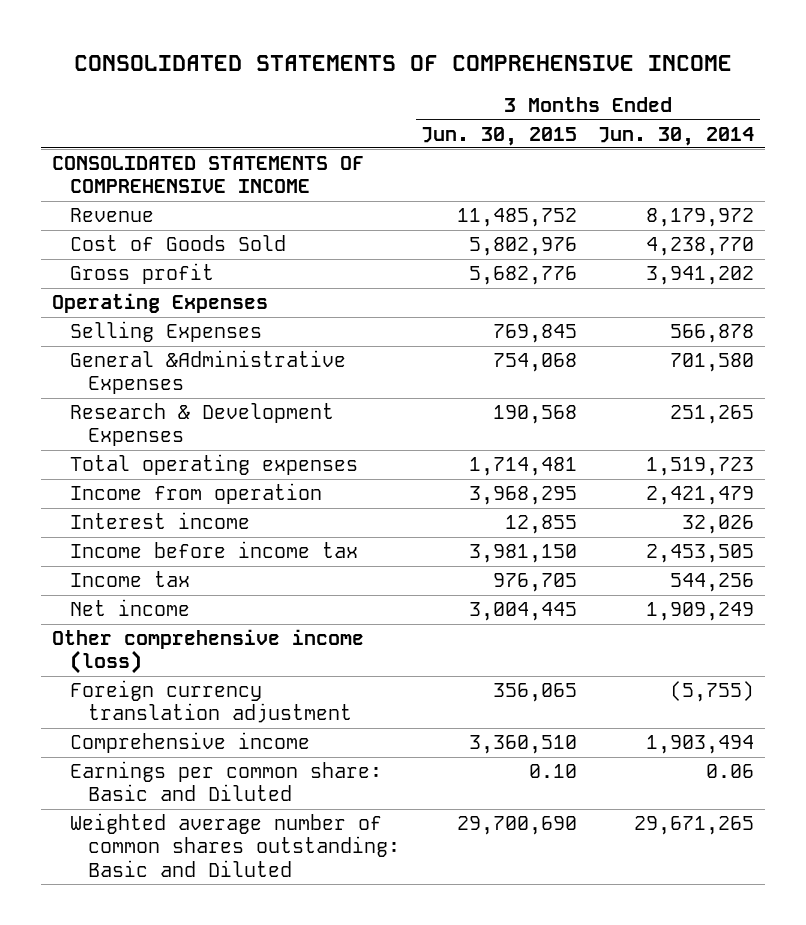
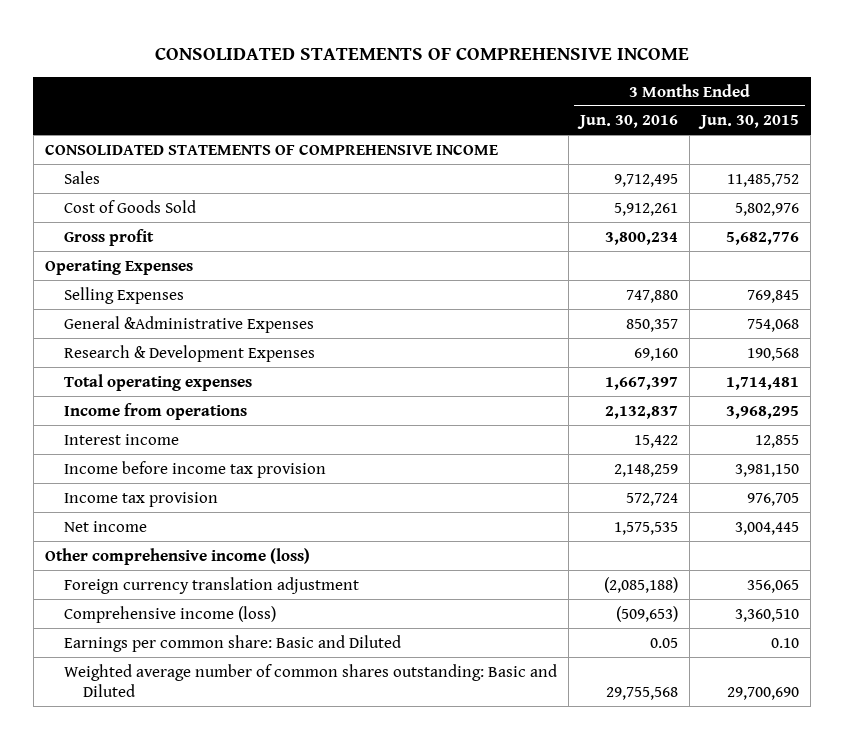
- | 3 Months Ended Jun. 30, 2015 | 3 Months Ended Jun. 30, 2014
+ | 3 Months Ended Jun. 30, 2016 | 3 Months Ended Jun. 30, 2015
- Revenue | 11,485,752 | 8,179,972
+ Sales | 9,712,495 | 11,485,752
- Income from operation | 3,968,295 | 2,421,479
+ Income from operations | 2,132,837 | 3,968,295
- Income before income tax | 3,981,150 | 2,453,505
- Income tax | 976,705 | 544,256
+ Income before income tax provision | 2,148,259 | 3,981,150
+ Income tax provision | 572,724 | 976,705
- Comprehensive income | 3,360,510 | 1,903,494
+ Comprehensive income (loss) | (509,653) | 3,360,510

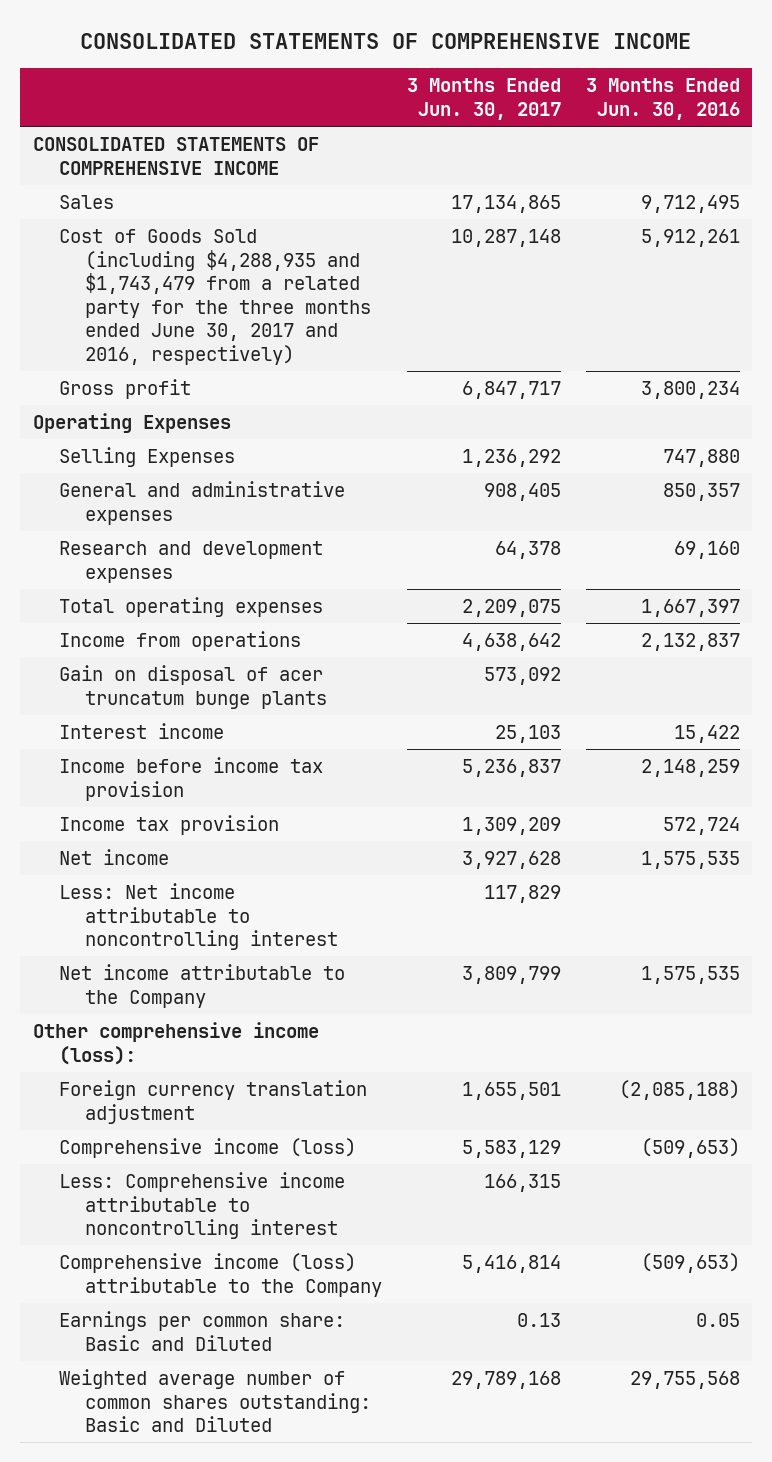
- | 3 Months Ended Jun. 30, 2016 | 3 Months Ended Jun. 30, 2015
+ | 3 Months Ended Jun. 30, 2017 | 3 Months Ended Jun. 30, 2016
- Cost of Goods Sold | 5,912,261 | 5,802,976
+ Cost of Goods Sold (including $4,288,935 and $1,743,479 from a related party for the three months ended June 30, 2017 and 2016, respectively) | 10,287,148 | 5,912,261
- General &Administrative Expenses | 850,357 | 754,068
- Research & Development Expenses | 69,160 | 190,568
+ General and administrative expenses | 908,405 | 850,357
+ Research and development expenses | 64,378 | 69,160
+ Gain on disposal of acer truncatum bunge plants | 573,092 |
- Other comprehensive income (loss)
+ Less: Net income attributable to noncontrolling interest | 117,829 |
+ Net income attributable to the Company | 3,809,799 | 1,575,535
+ Other comprehensive income (loss):
+ Less: Comprehensive income attributable to noncontrolling interest | 166,315 |
+ Comprehensive income (loss) attributable to the Company | 5,416,814 | (509,653)

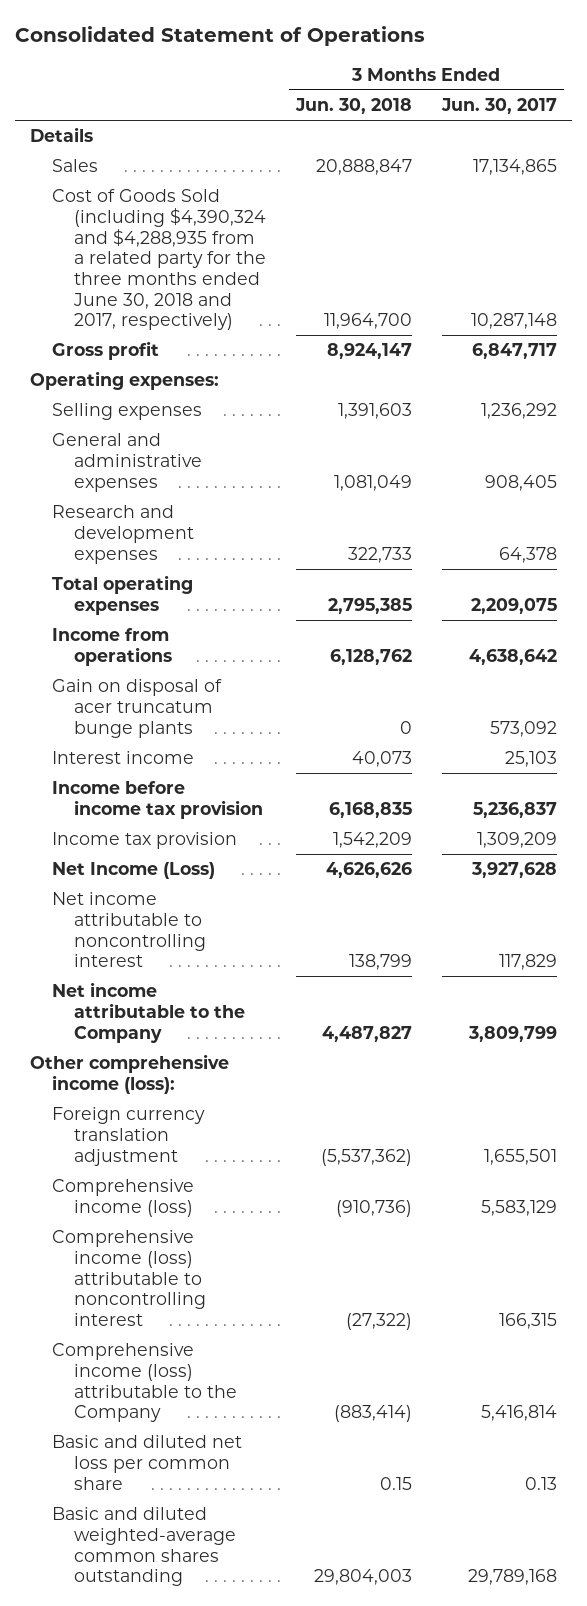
- CONSOLIDATED STATEMENTS OF COMPREHENSIVE INCOME
+ Consolidated Statement of Operations
- | 3 Months Ended Jun. 30, 2017 | 3 Months Ended Jun. 30, 2016
+ | 3 Months Ended Jun. 30, 2018 | 3 Months Ended Jun. 30, 2017
- CONSOLIDATED STATEMENTS OF COMPREHENSIVE INCOME
+ Details
- Cost of Goods Sold (including $4,288,935 and $1,743,479 from a related party for the three months ended June 30, 2017 and 2016, respectively) | 10,287,148 | 5,912,261
+ Cost of Goods Sold (including $4,390,324 and $4,288,935 from a related party for the three months ended June 30, 2018 and 2017, respectively) | 11,964,700 | 10,287,148
- Operating Expenses
- Selling Expenses | 1,236,292 | 747,880
+ Operating expenses:
+ Selling expenses | 1,391,603 | 1,236,292
- Net income | 3,927,628 | 1,575,535
- Less: Net income attributable to noncontrolling interest | 117,829 |
+ Net Income (Loss) | 4,626,626 | 3,927,628
+ Net income attributable to noncontrolling interest | 138,799 | 117,829
- Less: Comprehensive income attributable to noncontrolling interest | 166,315 |
+ Comprehensive income (loss) attributable to noncontrolling interest | (27,322) | 166,315
- Earnings per common share: Basic and Diluted | 0.13 | 0.05
- Weighted average number of common shares outstanding: Basic and Diluted | 29,789,168 | 29,755,568
+ Basic and diluted net loss per common share | 0.15 | 0.13
+ Basic and diluted weighted-average common shares outstanding | 29,804,003 | 29,789,168

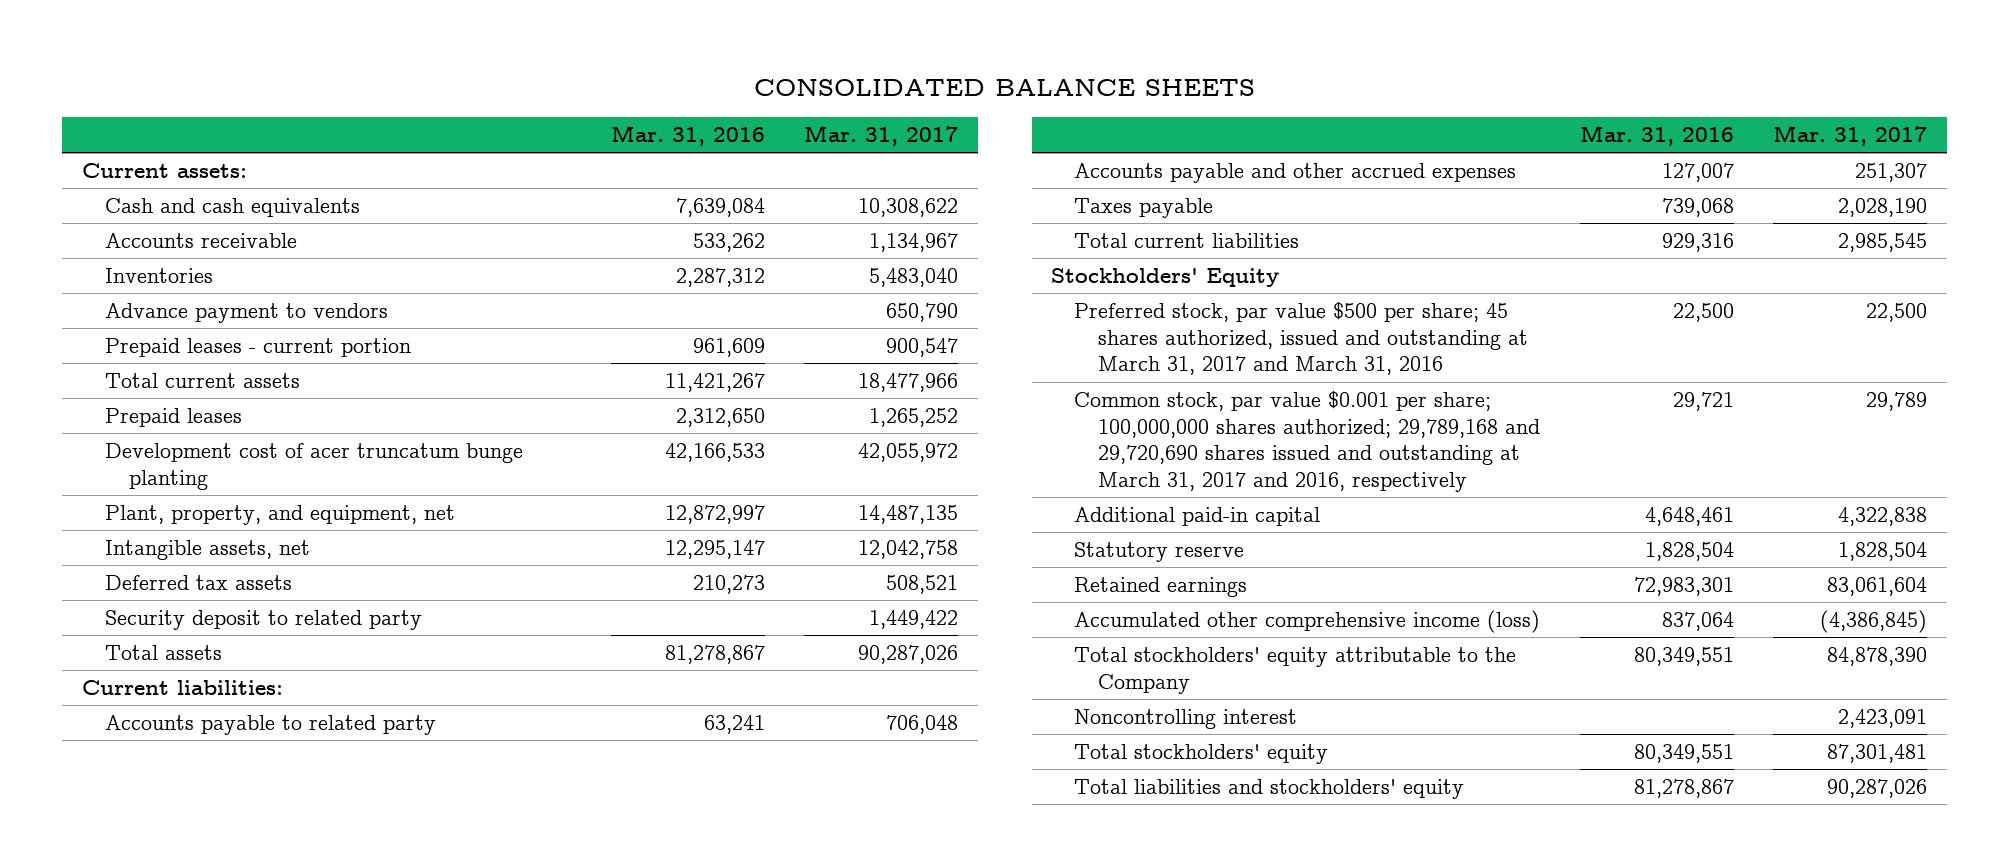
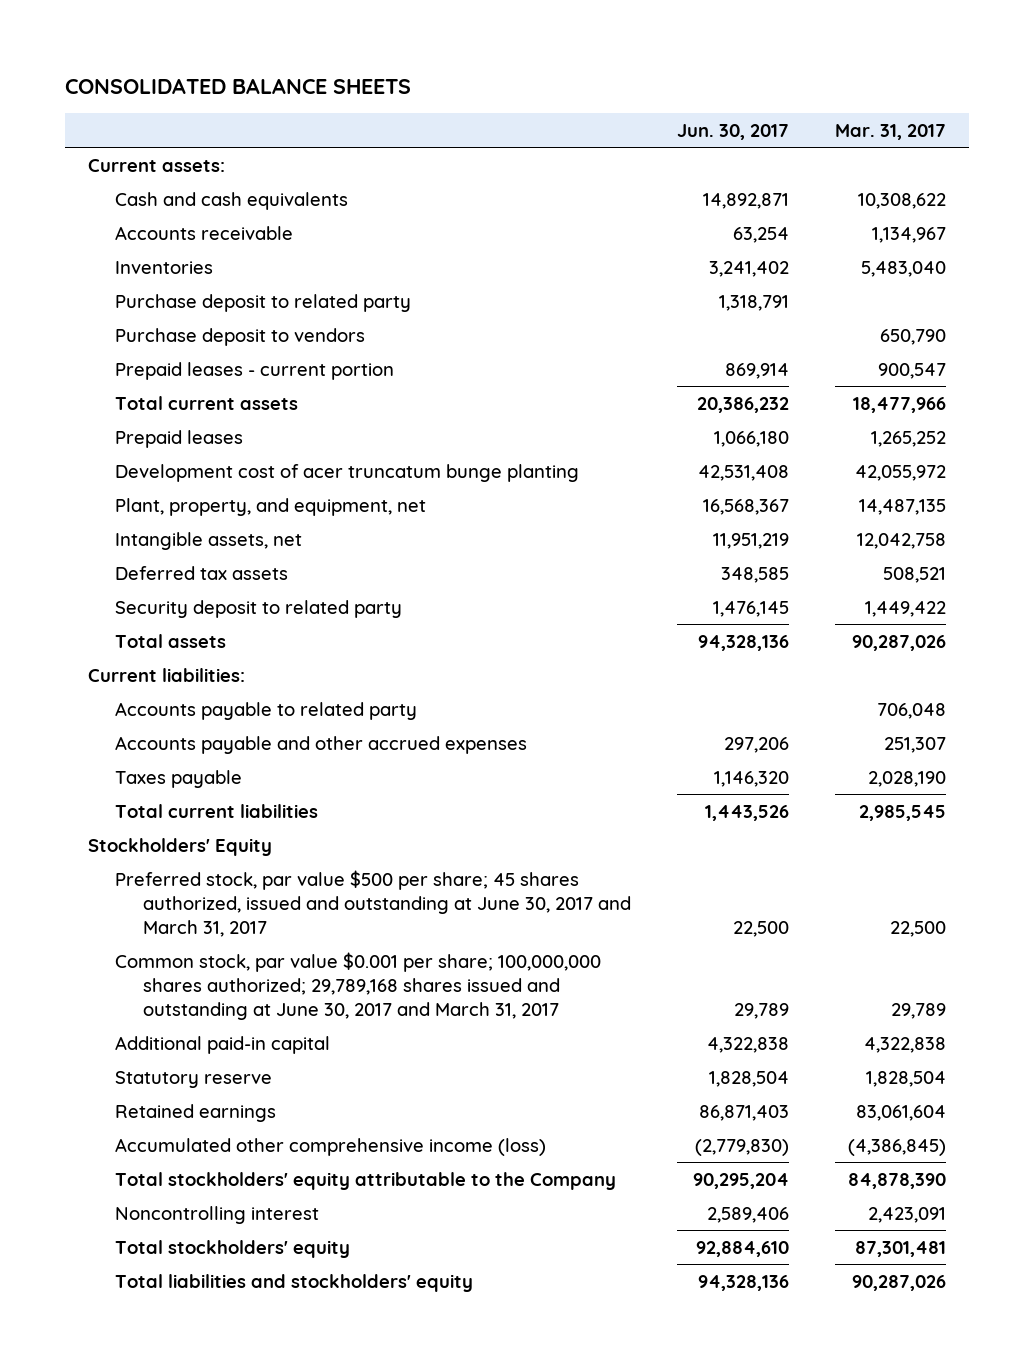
- | Mar. 31, 2016 | Mar. 31, 2017
+ | Jun. 30, 2017 | Mar. 31, 2017
- Advance payment to vendors | | 650,790
+ Purchase deposit to related party | 1,318,791 |
+ Purchase deposit to vendors | | 650,790
- Preferred stock, par value $500 per share; 45 shares authorized, issued and outstanding at March 31, 2017 and March 31, 2016 | 22,500 | 22,500
- Common stock, par value $0.001 per share; 100,000,000 shares authorized; 29,789,168 and 29,720,690 shares issued and outstanding at March 31, 2017 and 2016, respectively | 29,721 | 29,789
+ Preferred stock, par value $500 per share; 45 shares authorized, issued and outstanding at June 30, 2017 and March 31, 2017 | 22,500 | 22,500
+ Common stock, par value $0.001 per share; 100,000,000 shares authorized; 29,789,168 shares issued and outstanding at June 30, 2017 and March 31, 2017 | 29,789 | 29,789

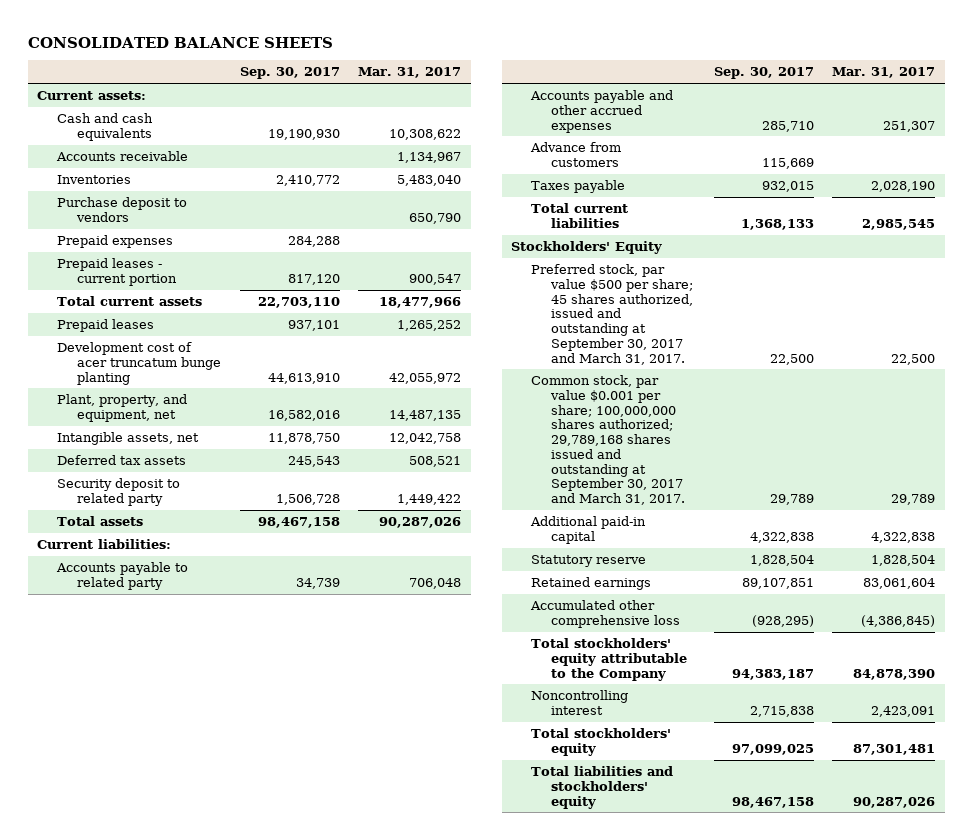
- | Jun. 30, 2017 | Mar. 31, 2017
+ | Sep. 30, 2017 | Mar. 31, 2017
- Purchase deposit to related party | 1,318,791 |
+ Prepaid expenses | 284,288 |
+ Advance from customers | 115,669 |
- Preferred stock, par value $500 per share; 45 shares authorized, issued and outstanding at June 30, 2017 and March 31, 2017 | 22,500 | 22,500
- Common stock, par value $0.001 per share; 100,000,000 shares authorized; 29,789,168 shares issued and outstanding at June 30, 2017 and March 31, 2017 | 29,789 | 29,789
+ Preferred stock, par value $500 per share; 45 shares authorized, issued and outstanding at September 30, 2017 and March 31, 2017. | 22,500 | 22,500
+ Common stock, par value $0.001 per share; 100,000,000 shares authorized; 29,789,168 shares issued and outstanding at September 30, 2017 and March 31, 2017. | 29,789 | 29,789
- Accumulated other comprehensive income (loss) | (2,779,830) | (4,386,845)
+ Accumulated other comprehensive loss | (928,295) | (4,386,845)

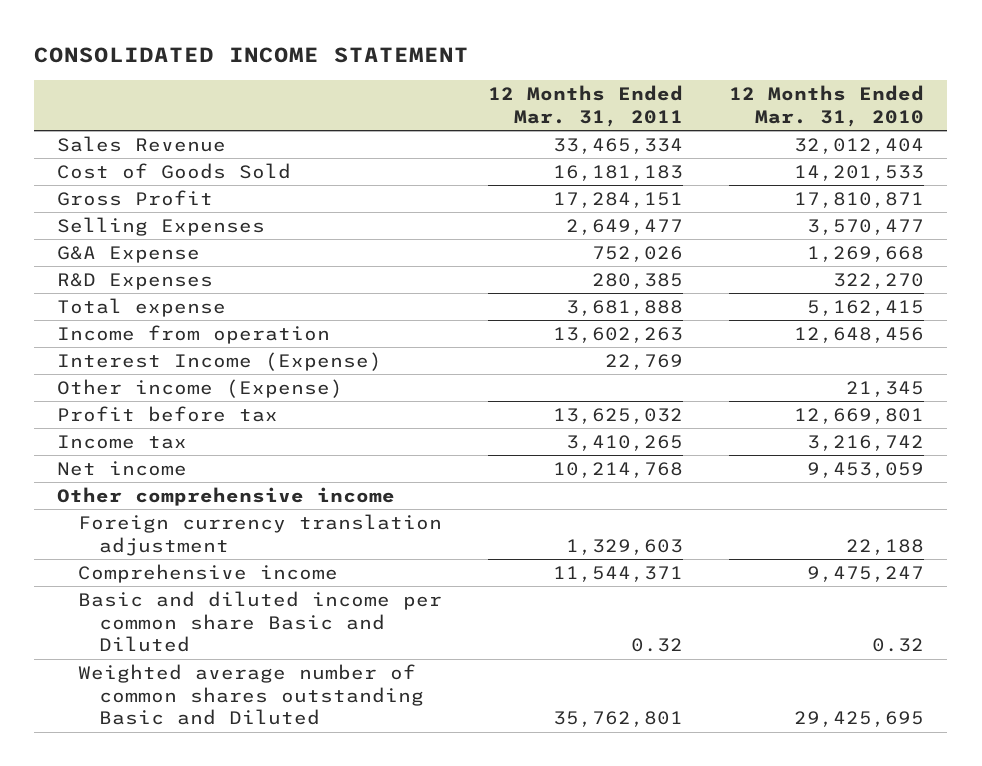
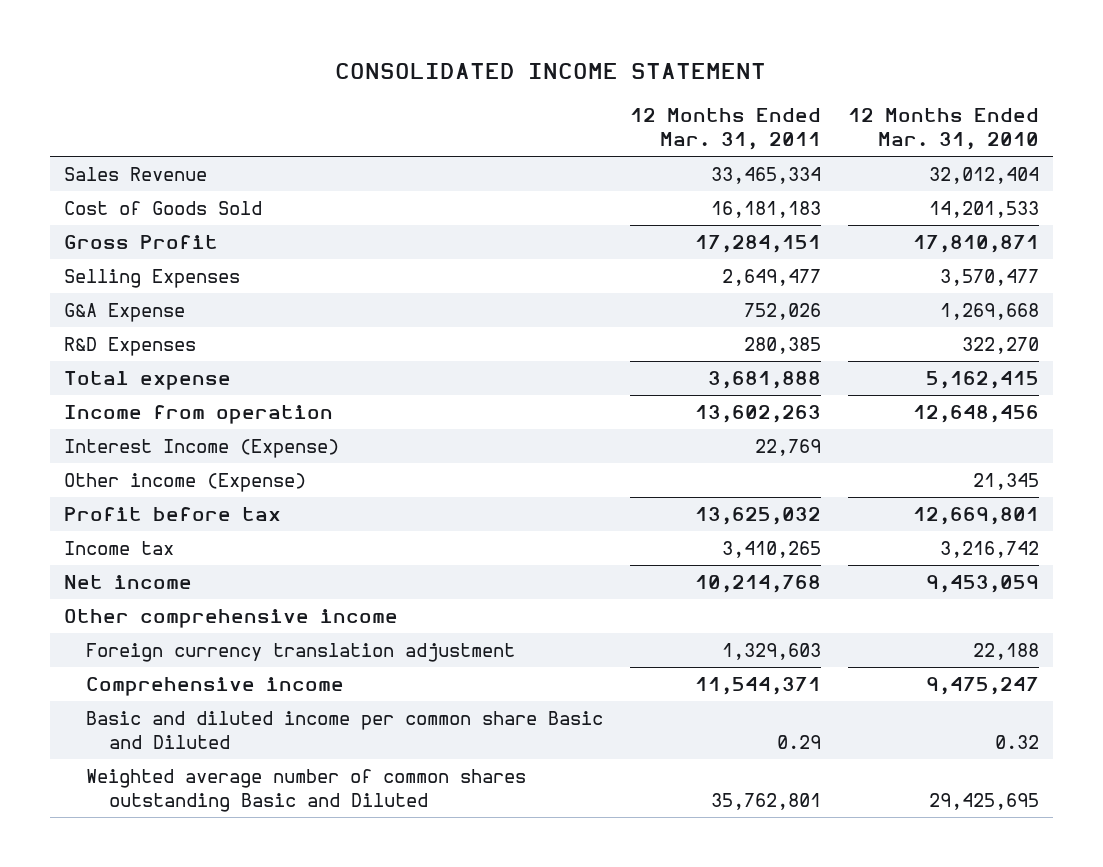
- Basic and diluted income per common share Basic and Diluted | 0.32 | 0.32
+ Basic and diluted income per common share Basic and Diluted | 0.29 | 0.32

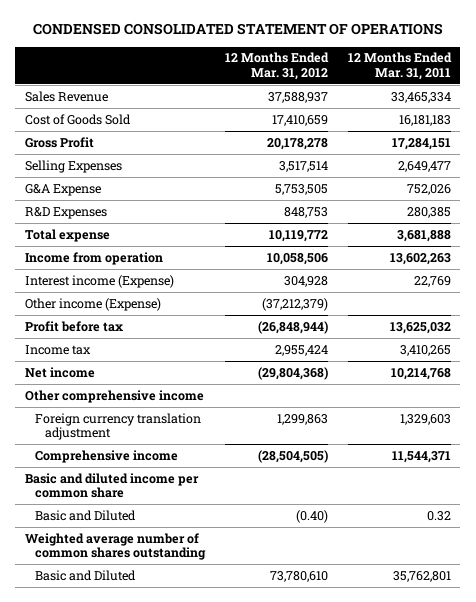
- CONSOLIDATED INCOME STATEMENT
+ CONDENSED CONSOLIDATED STATEMENT OF OPERATIONS
- | 12 Months Ended Mar. 31, 2011 | 12 Months Ended Mar. 31, 2010
+ | 12 Months Ended Mar. 31, 2012 | 12 Months Ended Mar. 31, 2011
- Interest Income (Expense) | 22,769 |
+ Interest income (Expense) | 304,928 | 22,769
- Basic and diluted income per common share Basic and Diluted | 0.29 | 0.32
- Weighted average number of common shares outstanding Basic and Diluted | 35,762,801 | 29,425,695
+ Basic and diluted income per common share
+ Basic and Diluted | (0.40) | 0.32
+ Weighted average number of common shares outstanding
+ Basic and Diluted | 73,780,610 | 35,762,801

